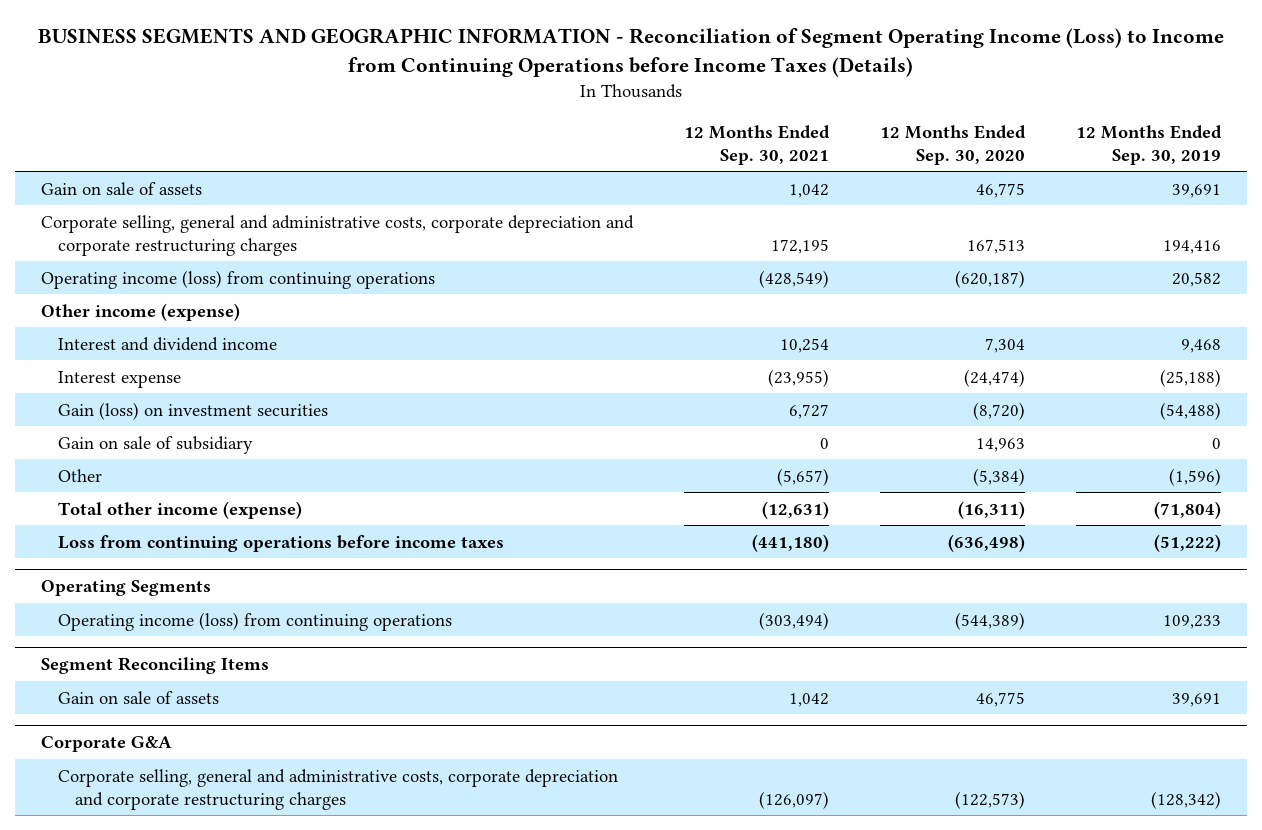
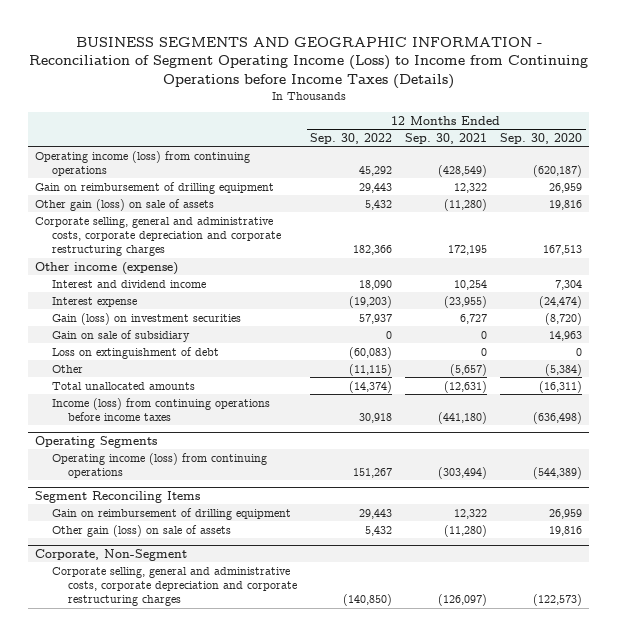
- | 12 Months Ended Sep. 30, 2021 | 12 Months Ended Sep. 30, 2020 | 12 Months Ended Sep. 30, 2019
+ | 12 Months Ended Sep. 30, 2022 | 12 Months Ended Sep. 30, 2021 | 12 Months Ended Sep. 30, 2020
- Gain on sale of assets | 1,042 | 46,775 | 39,691
+ Gain on reimbursement of drilling equipment | 29,443 | 12,322 | 26,959
+ Other gain (loss) on sale of assets | 5,432 | (11,280) | 19,816
moved down: Corporate selling, general and administrative costs, corporate depreciation and corporate restructuring charges | 182,366 | 172,195 | 167,513
+ Loss on extinguishment of debt | (60,083) | 0 | 0
- Total other income (expense) | (12,631) | (16,311) | (71,804)
- Loss from continuing operations before income taxes | (441,180) | (636,498) | (51,222)
+ Total unallocated amounts | (14,374) | (12,631) | (16,311)
+ Income (loss) from continuing operations before income taxes | 30,918 | (441,180) | (636,498)
@ Segment Reconciling Items
- Gain on sale of assets | 1,042 | 46,775 | 39,691
- Corporate G&A
@ Segment Reconciling Items
+ Gain on reimbursement of drilling equipment | 29,443 | 12,322 | 26,959
+ Other gain (loss) on sale of assets | 5,432 | (11,280) | 19,816
+ Corporate, Non-Segment

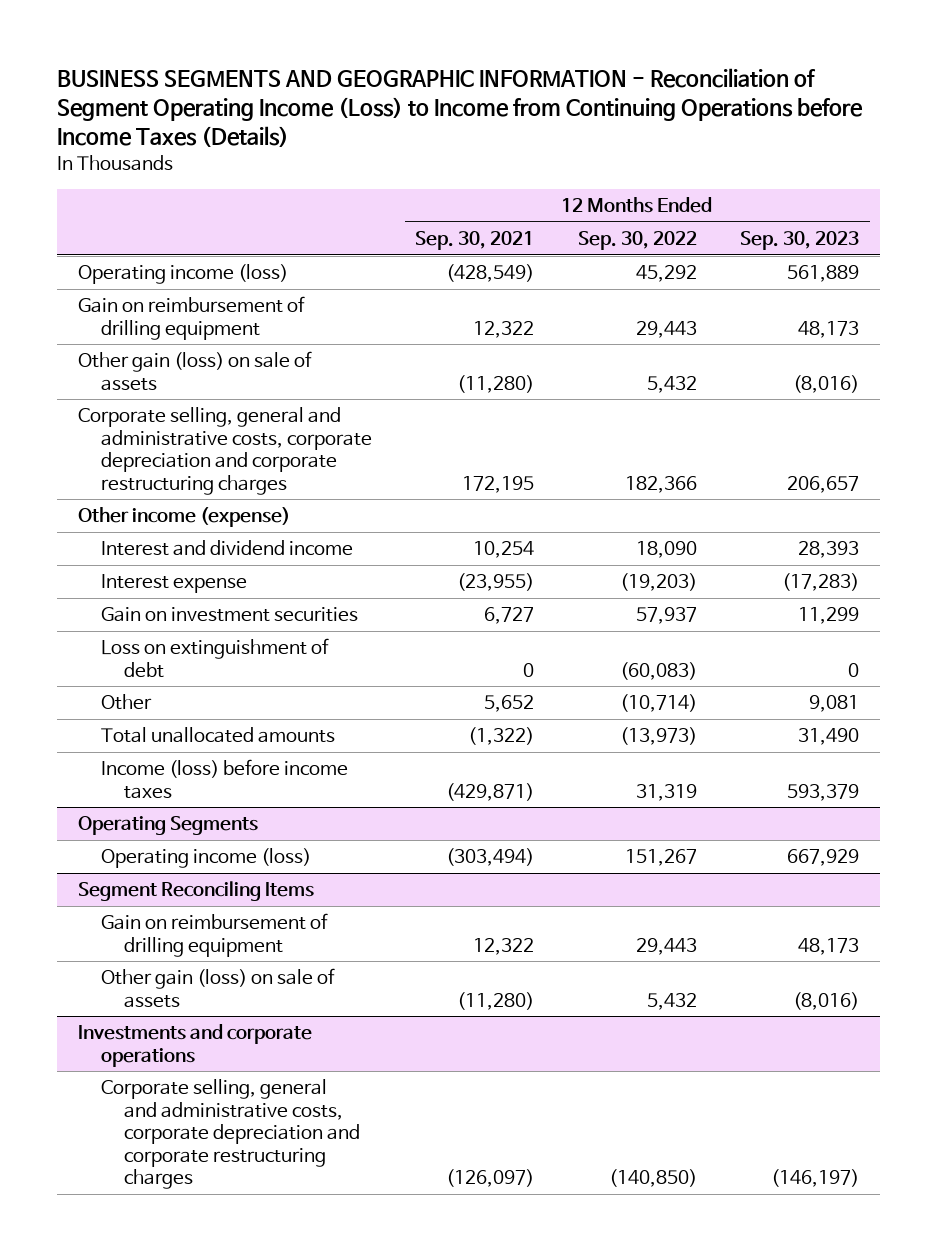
- | 12 Months Ended Sep. 30, 2022 | 12 Months Ended Sep. 30, 2021 | 12 Months Ended Sep. 30, 2020
+ | 12 Months Ended Sep. 30, 2021 | 12 Months Ended Sep. 30, 2022 | 12 Months Ended Sep. 30, 2023
- Operating income (loss) from continuing operations | 45,292 | (428,549) | (620,187)
+ Operating income (loss) | (428,549) | 45,292 | 561,889
- Gain (loss) on investment securities | 57,937 | 6,727 | (8,720)
- Gain on sale of subsidiary | 0 | 0 | 14,963
+ Gain on investment securities | 6,727 | 57,937 | 11,299
- Other | (11,115) | (5,657) | (5,384)
- Total unallocated amounts | (14,374) | (12,631) | (16,311)
- Income (loss) from continuing operations before income taxes | 30,918 | (441,180) | (636,498)
+ Other | 5,652 | (10,714) | 9,081
+ Total unallocated amounts | (1,322) | (13,973) | 31,490
+ Income (loss) before income taxes | (429,871) | 31,319 | 593,379
@ Operating Segments
- Operating income (loss) from continuing operations | 151,267 | (303,494) | (544,389)
+ Operating income (loss) | (303,494) | 151,267 | 667,929
- Corporate, Non-Segment
+ Investments and corporate operations

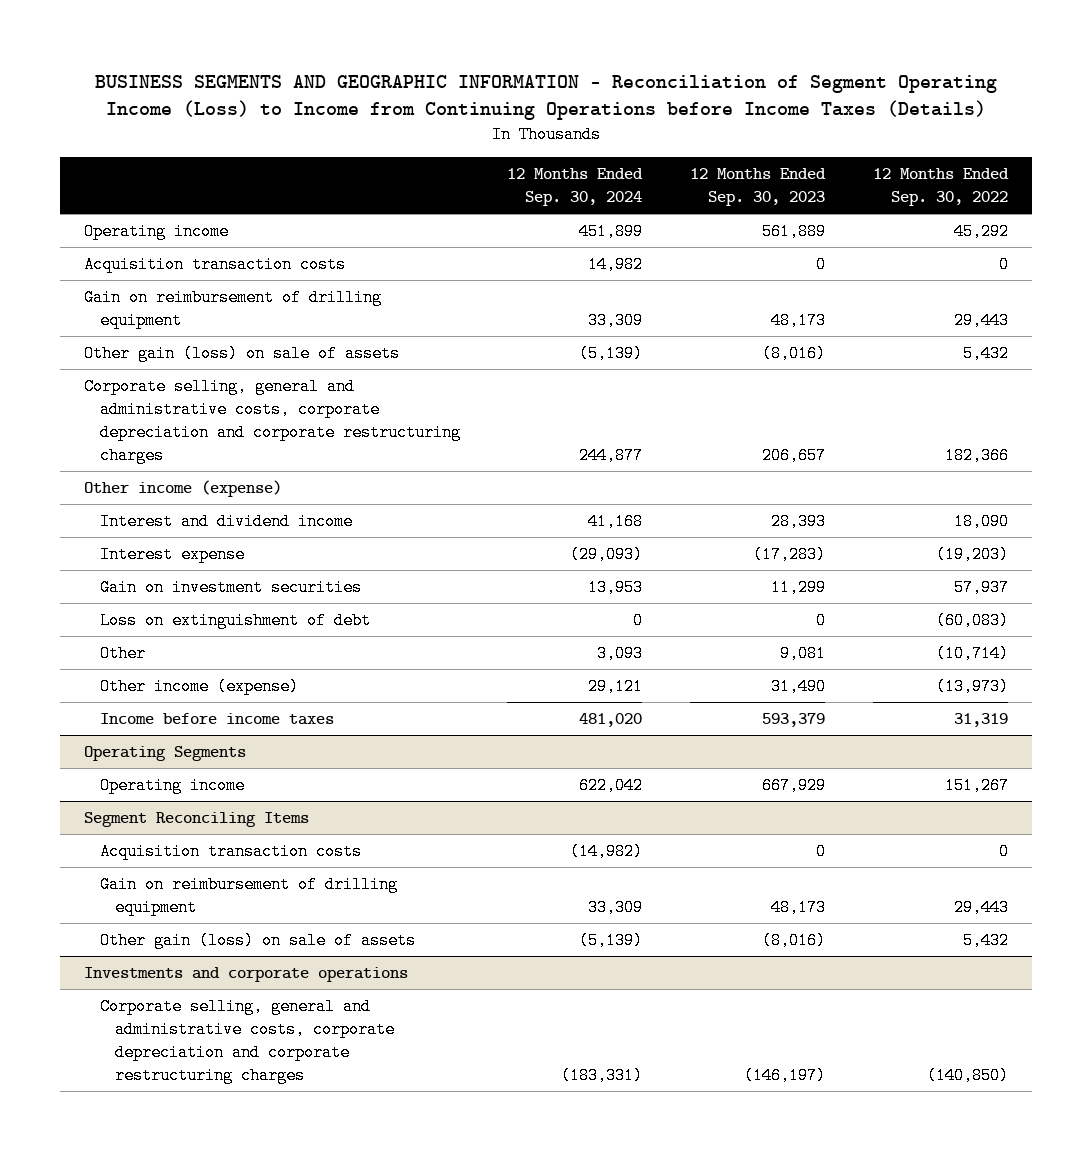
- | 12 Months Ended Sep. 30, 2021 | 12 Months Ended Sep. 30, 2022 | 12 Months Ended Sep. 30, 2023
+ | 12 Months Ended Sep. 30, 2024 | 12 Months Ended Sep. 30, 2023 | 12 Months Ended Sep. 30, 2022
- Operating income (loss) | (428,549) | 45,292 | 561,889
+ Operating income | 451,899 | 561,889 | 45,292
+ Acquisition transaction costs | 14,982 | 0 | 0
- Total unallocated amounts | (1,322) | (13,973) | 31,490
- Income (loss) before income taxes | (429,871) | 31,319 | 593,379
+ Other income (expense) | 29,121 | 31,490 | (13,973)
+ Income before income taxes | 481,020 | 593,379 | 31,319
@ Operating Segments
- Operating income (loss) | (303,494) | 151,267 | 667,929
+ Operating income | 622,042 | 667,929 | 151,267
@ Segment Reconciling Items
+ Acquisition transaction costs | (14,982) | 0 | 0

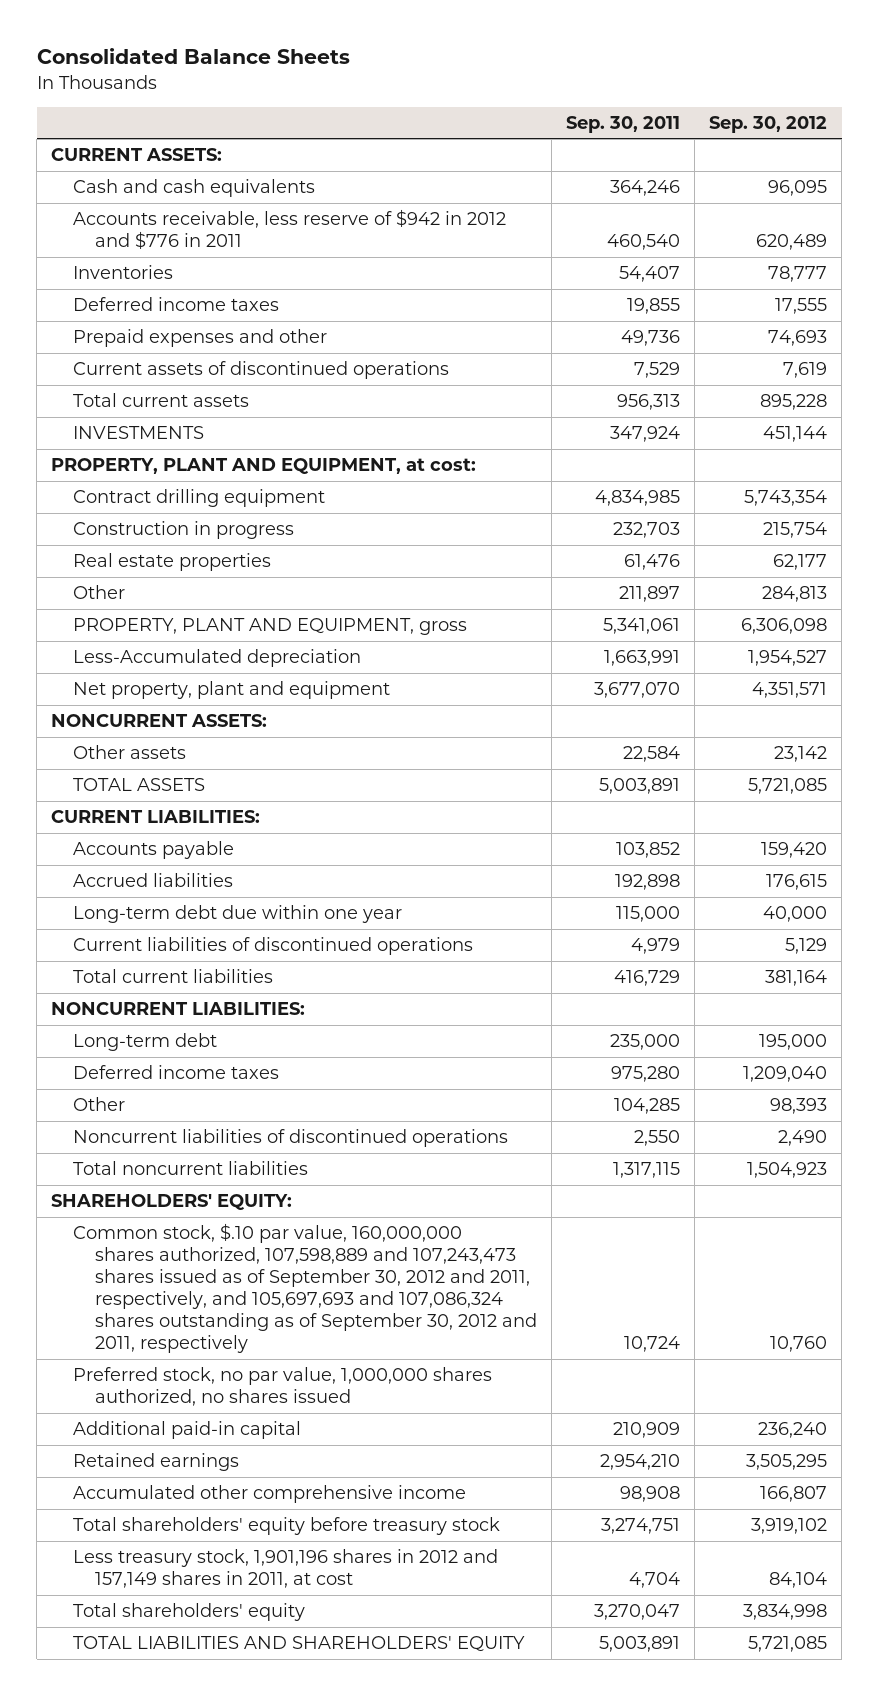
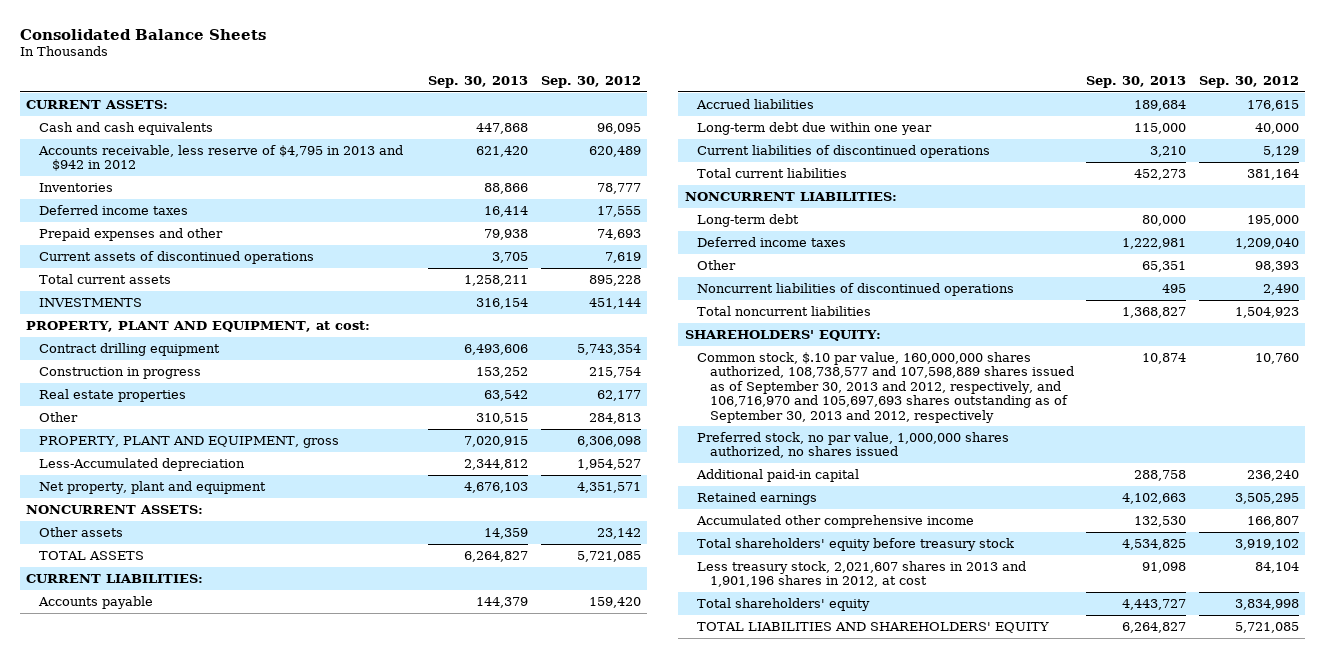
- | Sep. 30, 2011 | Sep. 30, 2012
+ | Sep. 30, 2013 | Sep. 30, 2012
- Accounts receivable, less reserve of $942 in 2012 and $776 in 2011 | 460,540 | 620,489
+ Accounts receivable, less reserve of $4,795 in 2013 and $942 in 2012 | 621,420 | 620,489
- Common stock, $.10 par value, 160,000,000 shares authorized, 107,598,889 and 107,243,473 shares issued as of September 30, 2012 and 2011, respectively, and 105,697,693 and 107,086,324 shares outstanding as of September 30, 2012 and 2011, respectively | 10,724 | 10,760
+ Common stock, $.10 par value, 160,000,000 shares authorized, 108,738,577 and 107,598,889 shares issued as of September 30, 2013 and 2012, respectively, and 106,716,970 and 105,697,693 shares outstanding as of September 30, 2013 and 2012, respectively | 10,874 | 10,760
- Less treasury stock, 1,901,196 shares in 2012 and 157,149 shares in 2011, at cost | 4,704 | 84,104
+ Less treasury stock, 2,021,607 shares in 2013 and 1,901,196 shares in 2012, at cost | 91,098 | 84,104

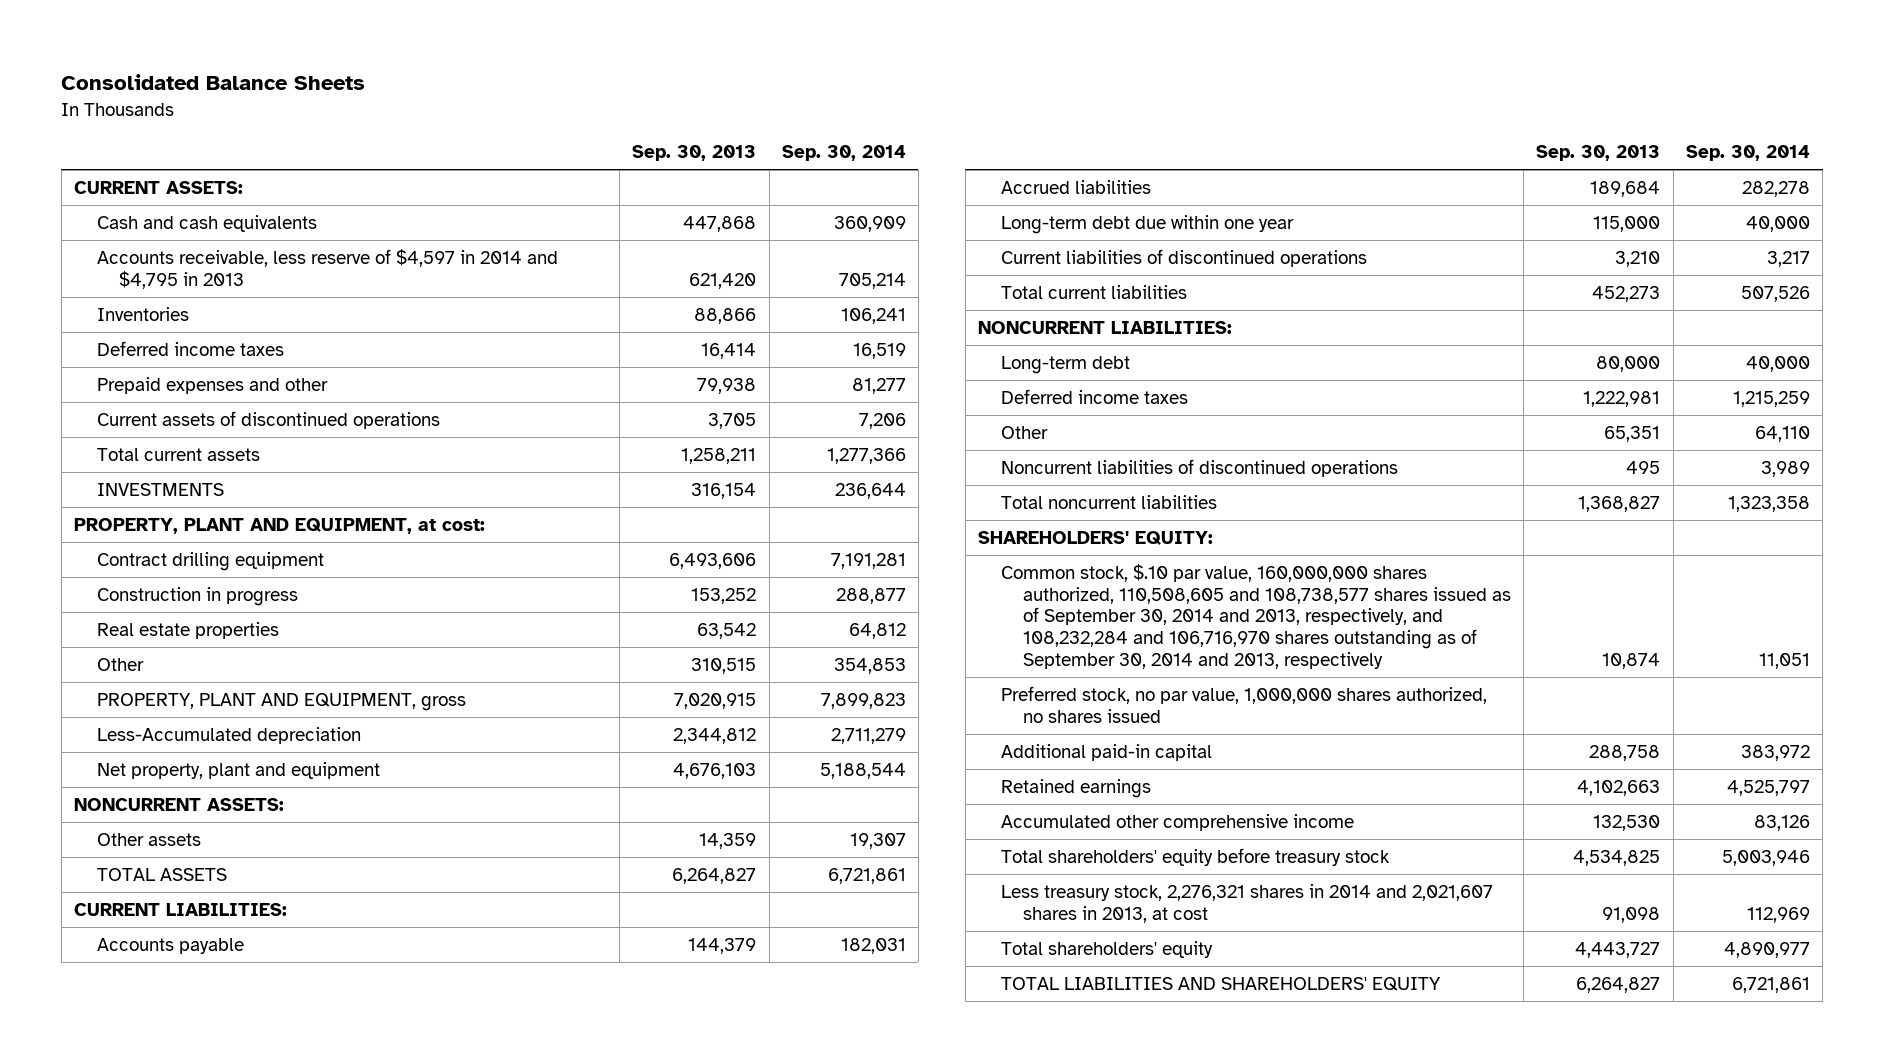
- | Sep. 30, 2013 | Sep. 30, 2012
+ | Sep. 30, 2013 | Sep. 30, 2014
- Accounts receivable, less reserve of $4,795 in 2013 and $942 in 2012 | 621,420 | 620,489
+ Accounts receivable, less reserve of $4,597 in 2014 and $4,795 in 2013 | 621,420 | 705,214
- Common stock, $.10 par value, 160,000,000 shares authorized, 108,738,577 and 107,598,889 shares issued as of September 30, 2013 and 2012, respectively, and 106,716,970 and 105,697,693 shares outstanding as of September 30, 2013 and 2012, respectively | 10,874 | 10,760
+ Common stock, $.10 par value, 160,000,000 shares authorized, 110,508,605 and 108,738,577 shares issued as of September 30, 2014 and 2013, respectively, and 108,232,284 and 106,716,970 shares outstanding as of September 30, 2014 and 2013, respectively | 10,874 | 11,051
- Less treasury stock, 2,021,607 shares in 2013 and 1,901,196 shares in 2012, at cost | 91,098 | 84,104
+ Less treasury stock, 2,276,321 shares in 2014 and 2,021,607 shares in 2013, at cost | 91,098 | 112,969

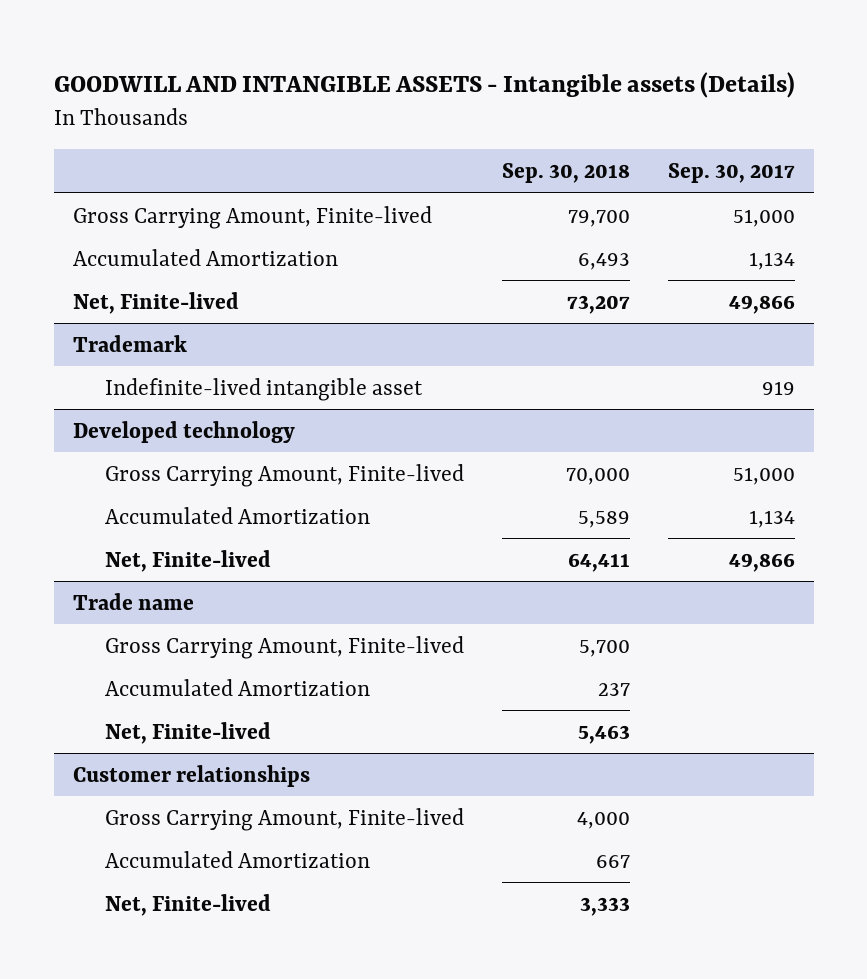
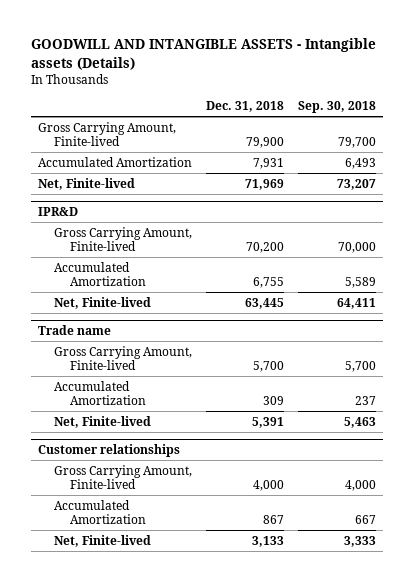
- | Sep. 30, 2018 | Sep. 30, 2017
+ | Dec. 31, 2018 | Sep. 30, 2018
- Trademark
- Indefinite-lived intangible asset | | 919
- Developed technology
+ IPR&D

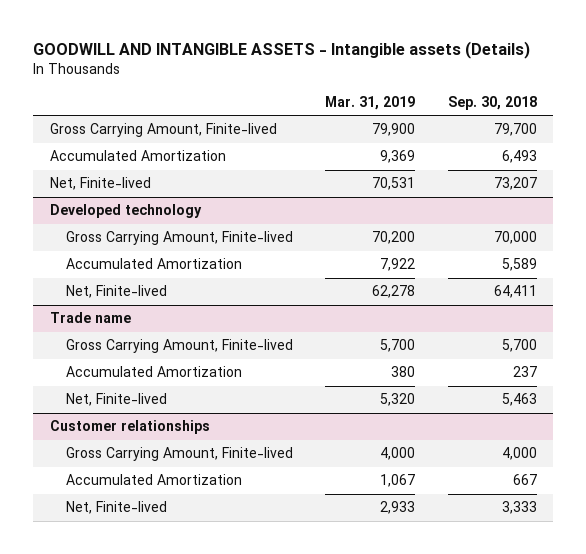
- | Dec. 31, 2018 | Sep. 30, 2018
+ | Mar. 31, 2019 | Sep. 30, 2018
- IPR&D
+ Developed technology

